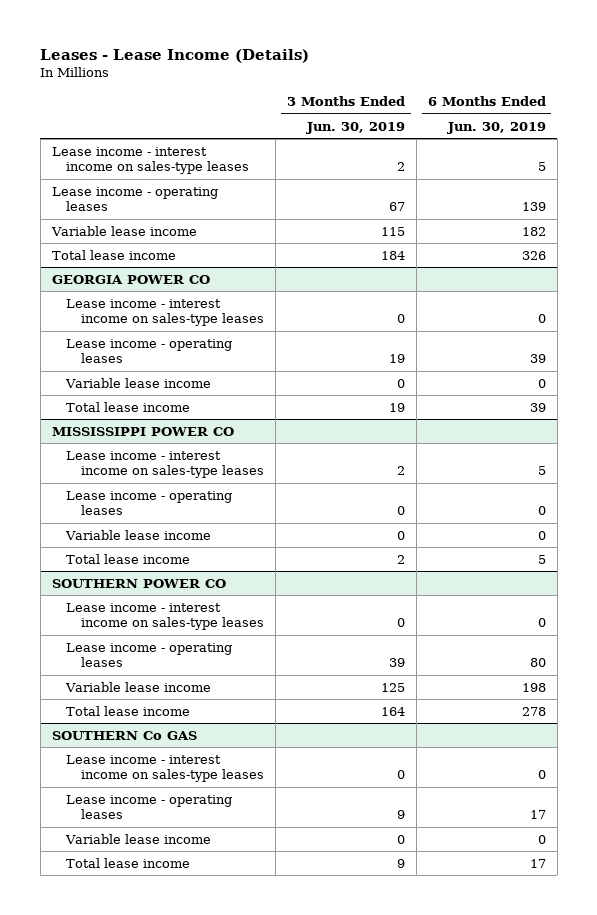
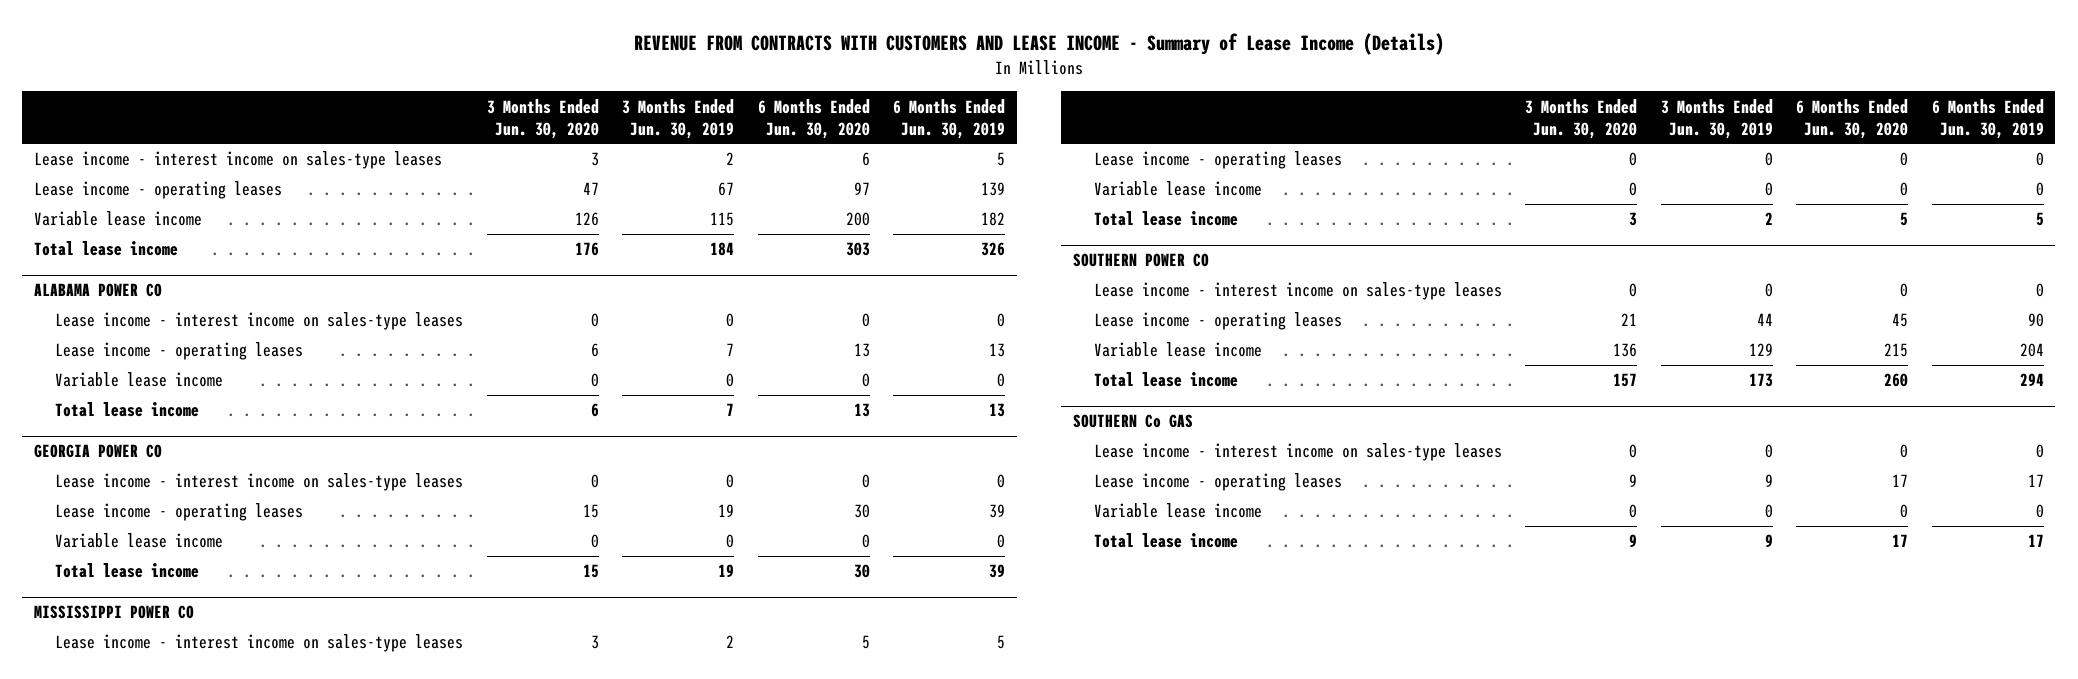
- Leases - Lease Income (Details)
+ REVENUE FROM CONTRACTS WITH CUSTOMERS AND LEASE INCOME - Summary of Lease Income (Details)
- | 3 Months Ended Jun. 30, 2019 | 6 Months Ended Jun. 30, 2019
+ | 3 Months Ended Jun. 30, 2020 | 3 Months Ended Jun. 30, 2019 | 6 Months Ended Jun. 30, 2020 | 6 Months Ended Jun. 30, 2019
+ ALABAMA POWER CO
+ Lease income - interest income on sales-type leases | 0 | 0 | 0 | 0
+ Lease income - operating leases | 6 | 7 | 13 | 13
+ Variable lease income | 0 | 0 | 0 | 0
+ Total lease income | 6 | 7 | 13 | 13
@ SOUTHERN POWER CO
- Lease income - operating leases | 39 | 80
- Variable lease income | 125 | 198
- Total lease income | 164 | 278
+ Lease income - operating leases | 21 | 44 | 45 | 90
+ Variable lease income | 136 | 129 | 215 | 204
+ Total lease income | 157 | 173 | 260 | 294

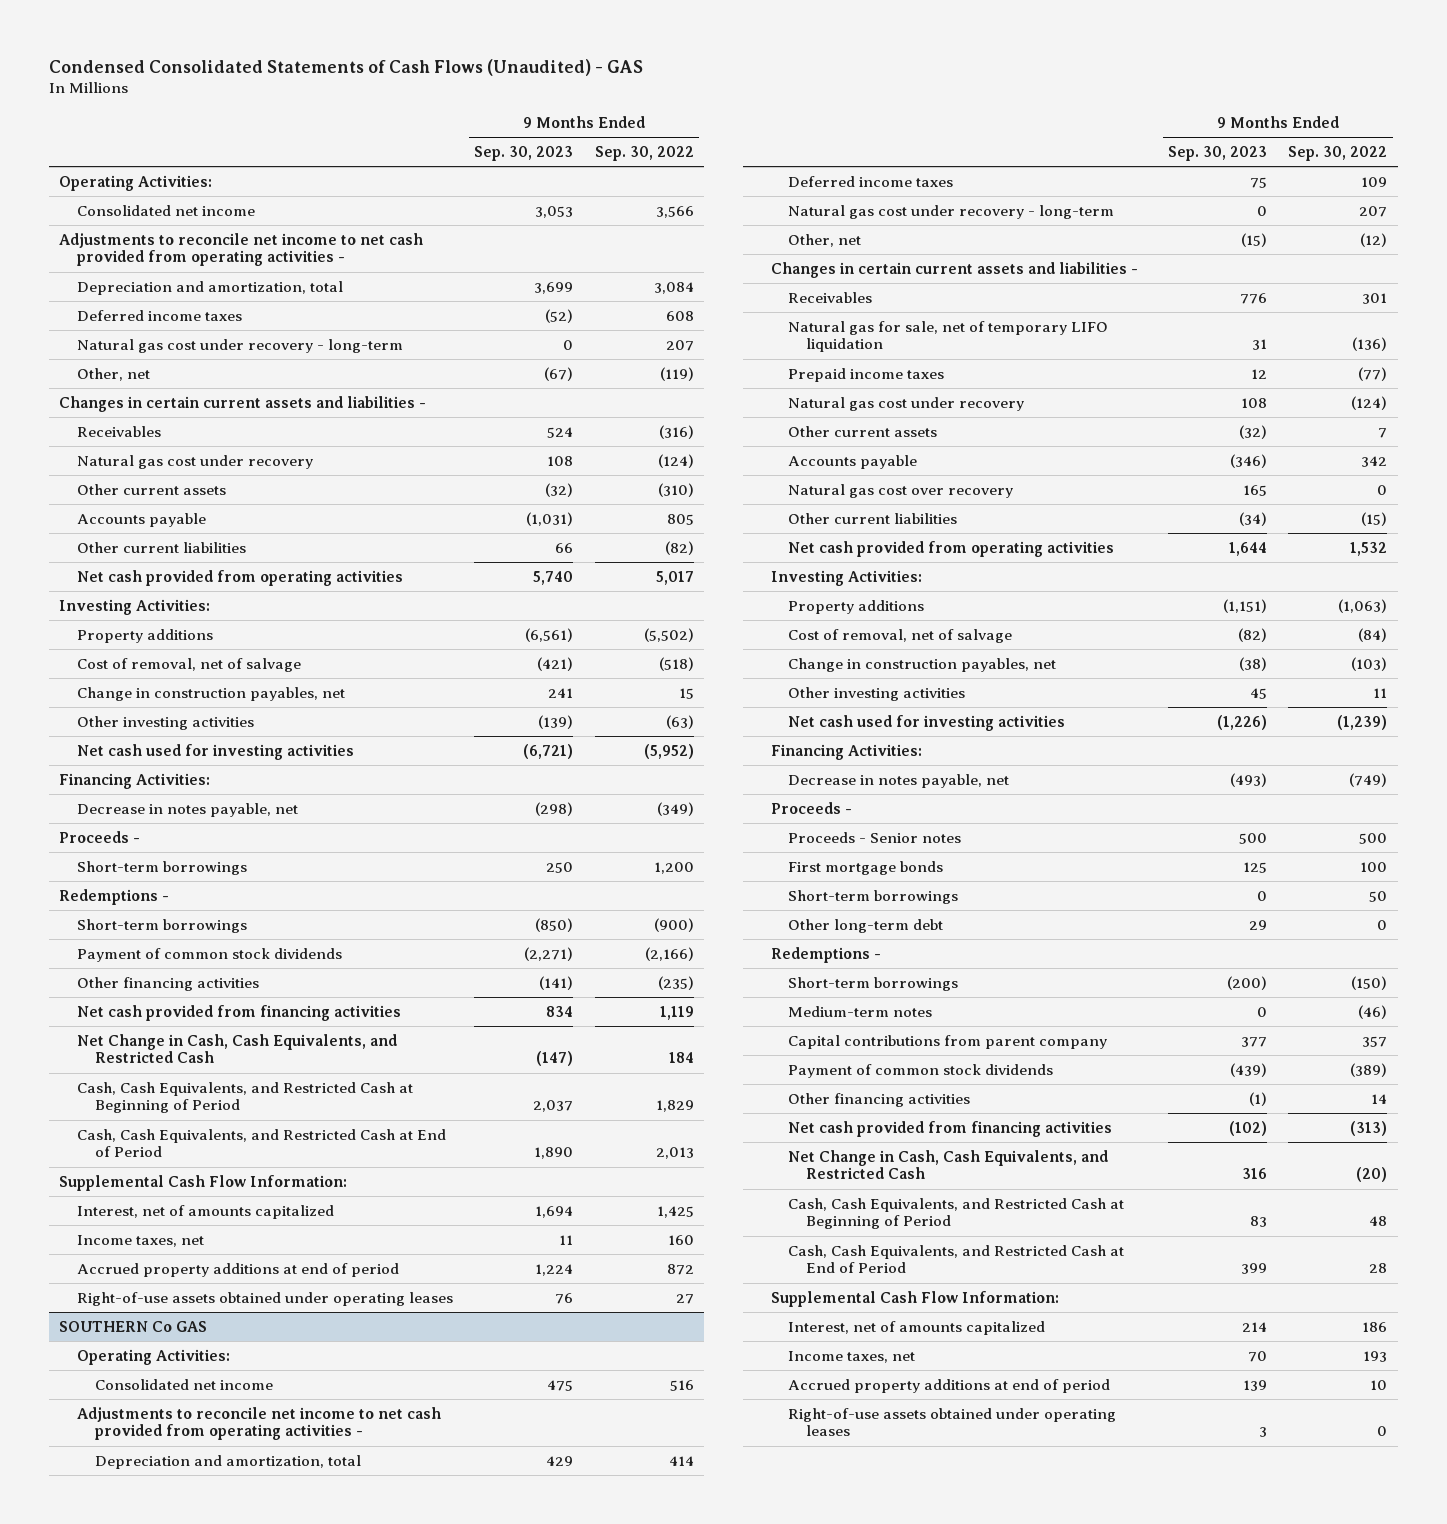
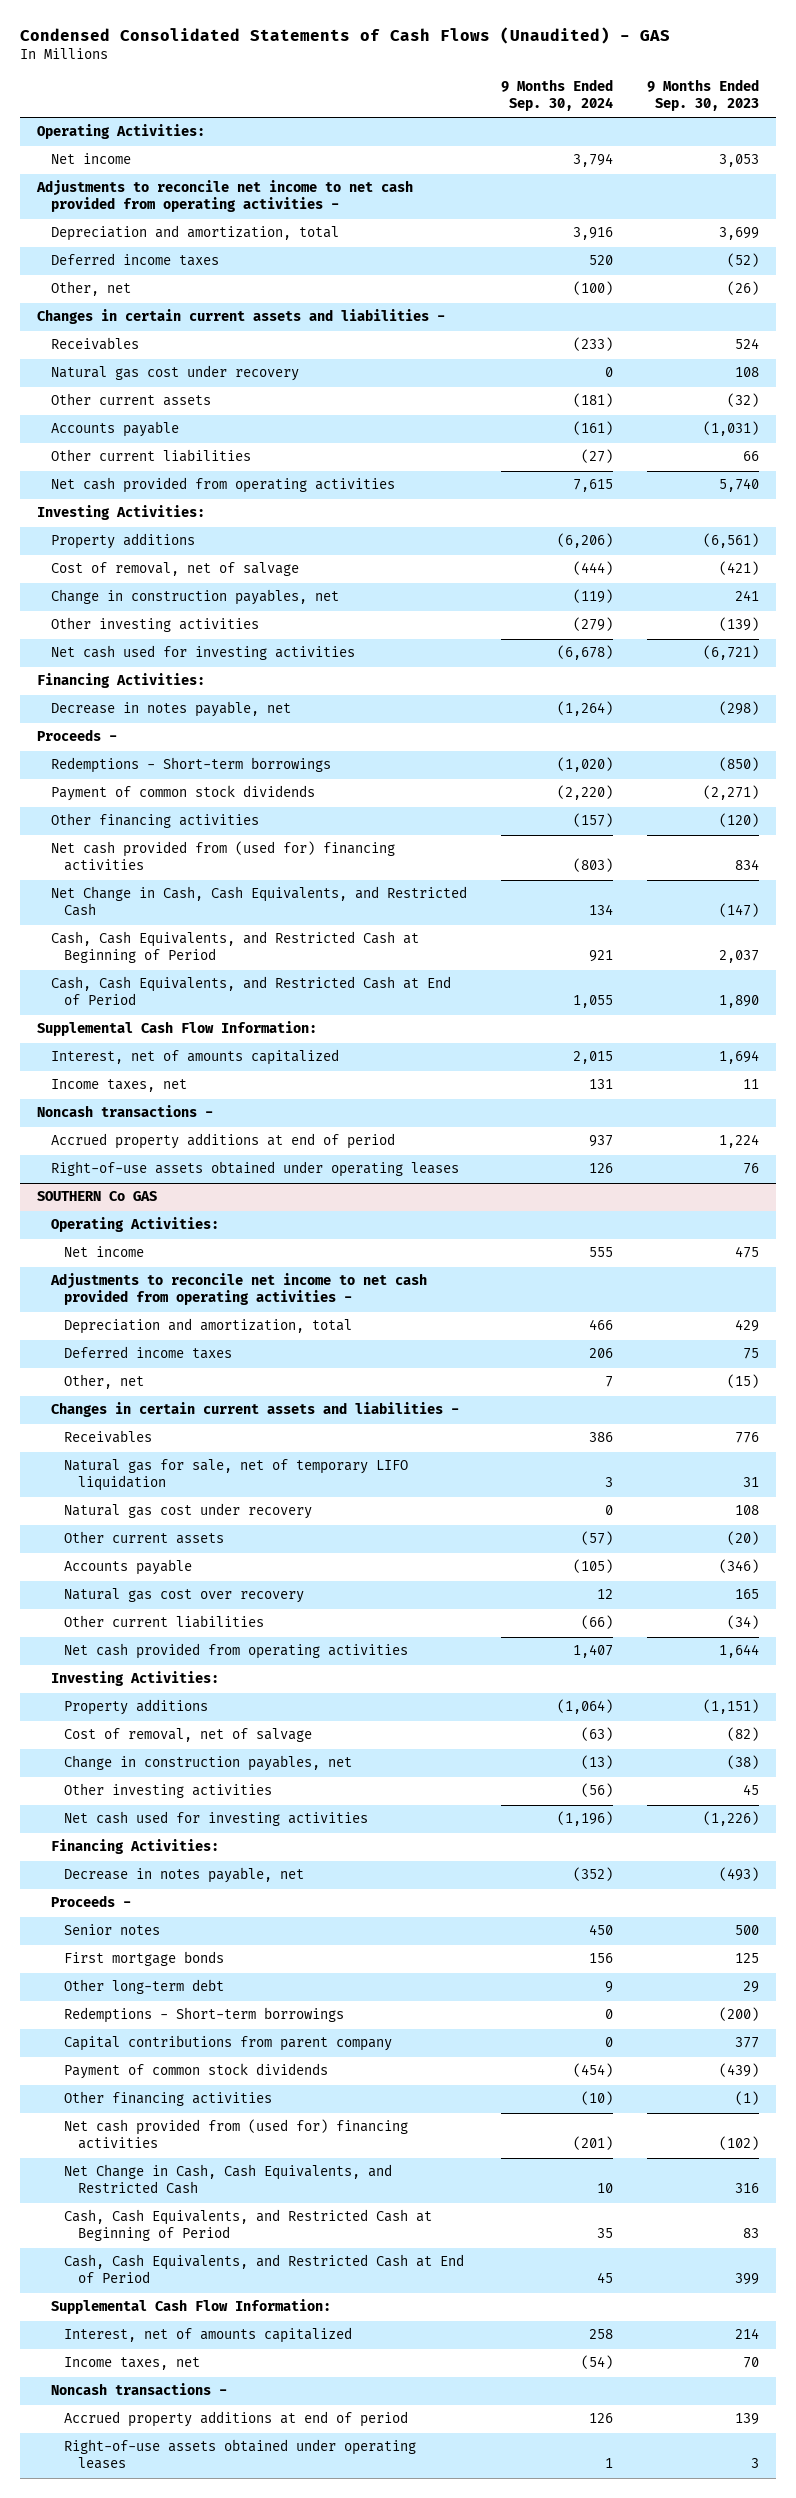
- | 9 Months Ended Sep. 30, 2023 | 9 Months Ended Sep. 30, 2022
+ | 9 Months Ended Sep. 30, 2024 | 9 Months Ended Sep. 30, 2023
- Consolidated net income | 3,053 | 3,566
+ Net income | 3,794 | 3,053
- Natural gas cost under recovery - long-term | 0 | 207
- Other, net | (67) | (119)
+ Other, net | (100) | (26)
- Short-term borrowings | 250 | 1,200
- Redemptions -
- Short-term borrowings | (850) | (900)
+ Redemptions - Short-term borrowings | (1,020) | (850)
- Other financing activities | (141) | (235)
- Net cash provided from financing activities | 834 | 1,119
+ Other financing activities | (157) | (120)
+ Net cash provided from (used for) financing activities | (803) | 834
+ Noncash transactions -
@ SOUTHERN Co GAS
- Consolidated net income | 475 | 516
+ Net income | 555 | 475
- Natural gas cost under recovery - long-term | 0 | 207
- Prepaid income taxes | 12 | (77)
- Other current assets | (32) | 7
+ Other current assets | (57) | (20)
- Proceeds - Senior notes | 500 | 500
+ Senior notes | 450 | 500
- Short-term borrowings | 0 | 50
- Redemptions -
- Short-term borrowings | (200) | (150)
- Medium-term notes | 0 | (46)
+ Redemptions - Short-term borrowings | 0 | (200)
- Net cash provided from financing activities | (102) | (313)
+ Net cash provided from (used for) financing activities | (201) | (102)
+ Noncash transactions -

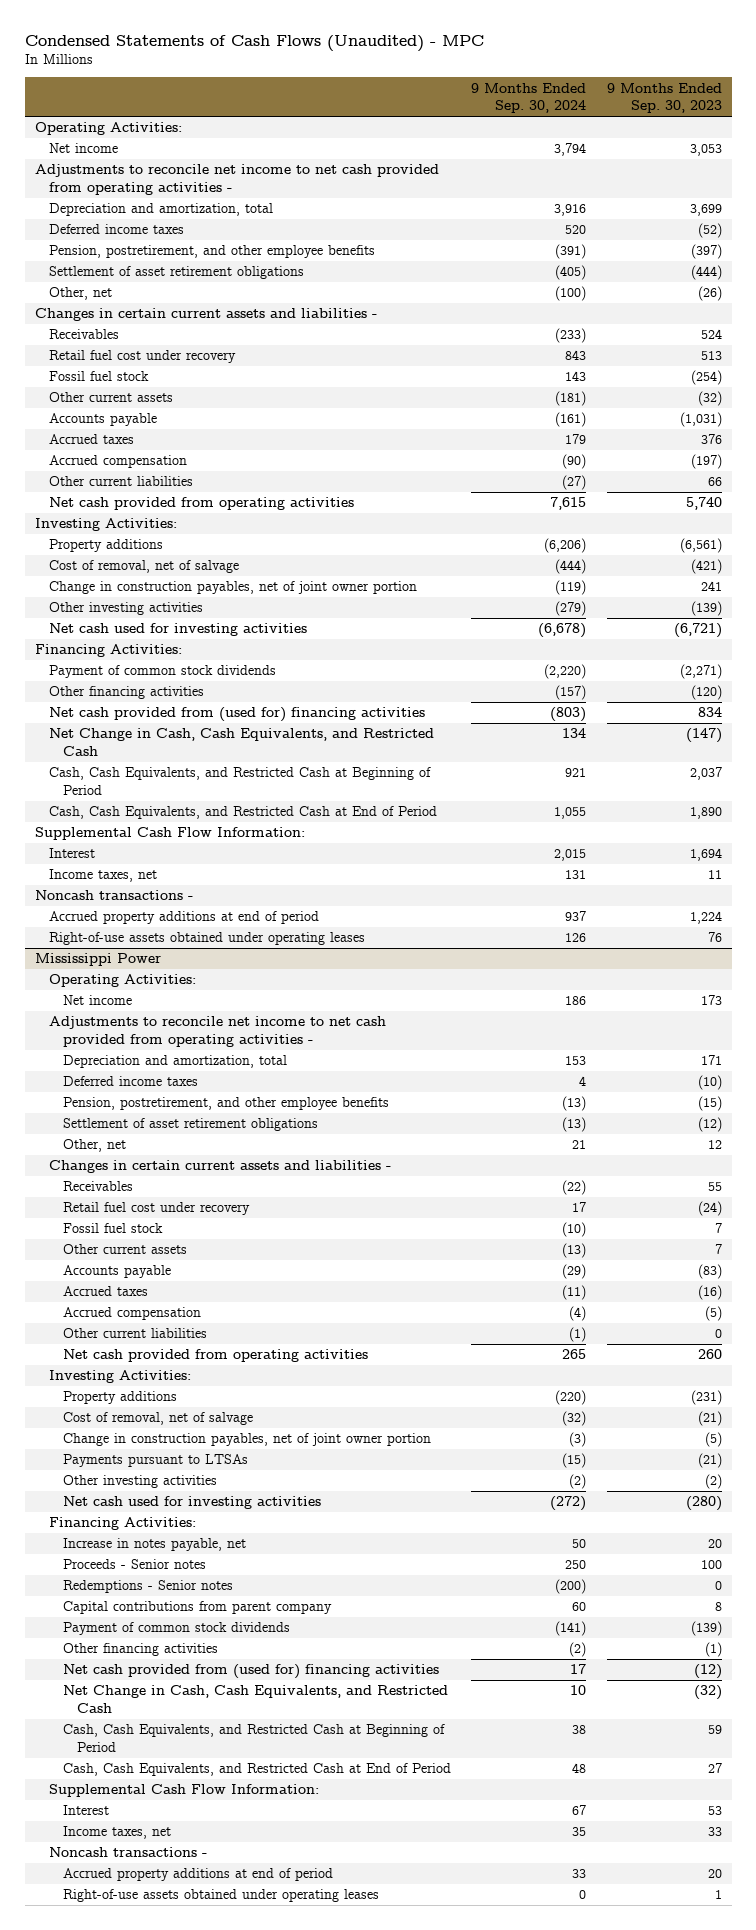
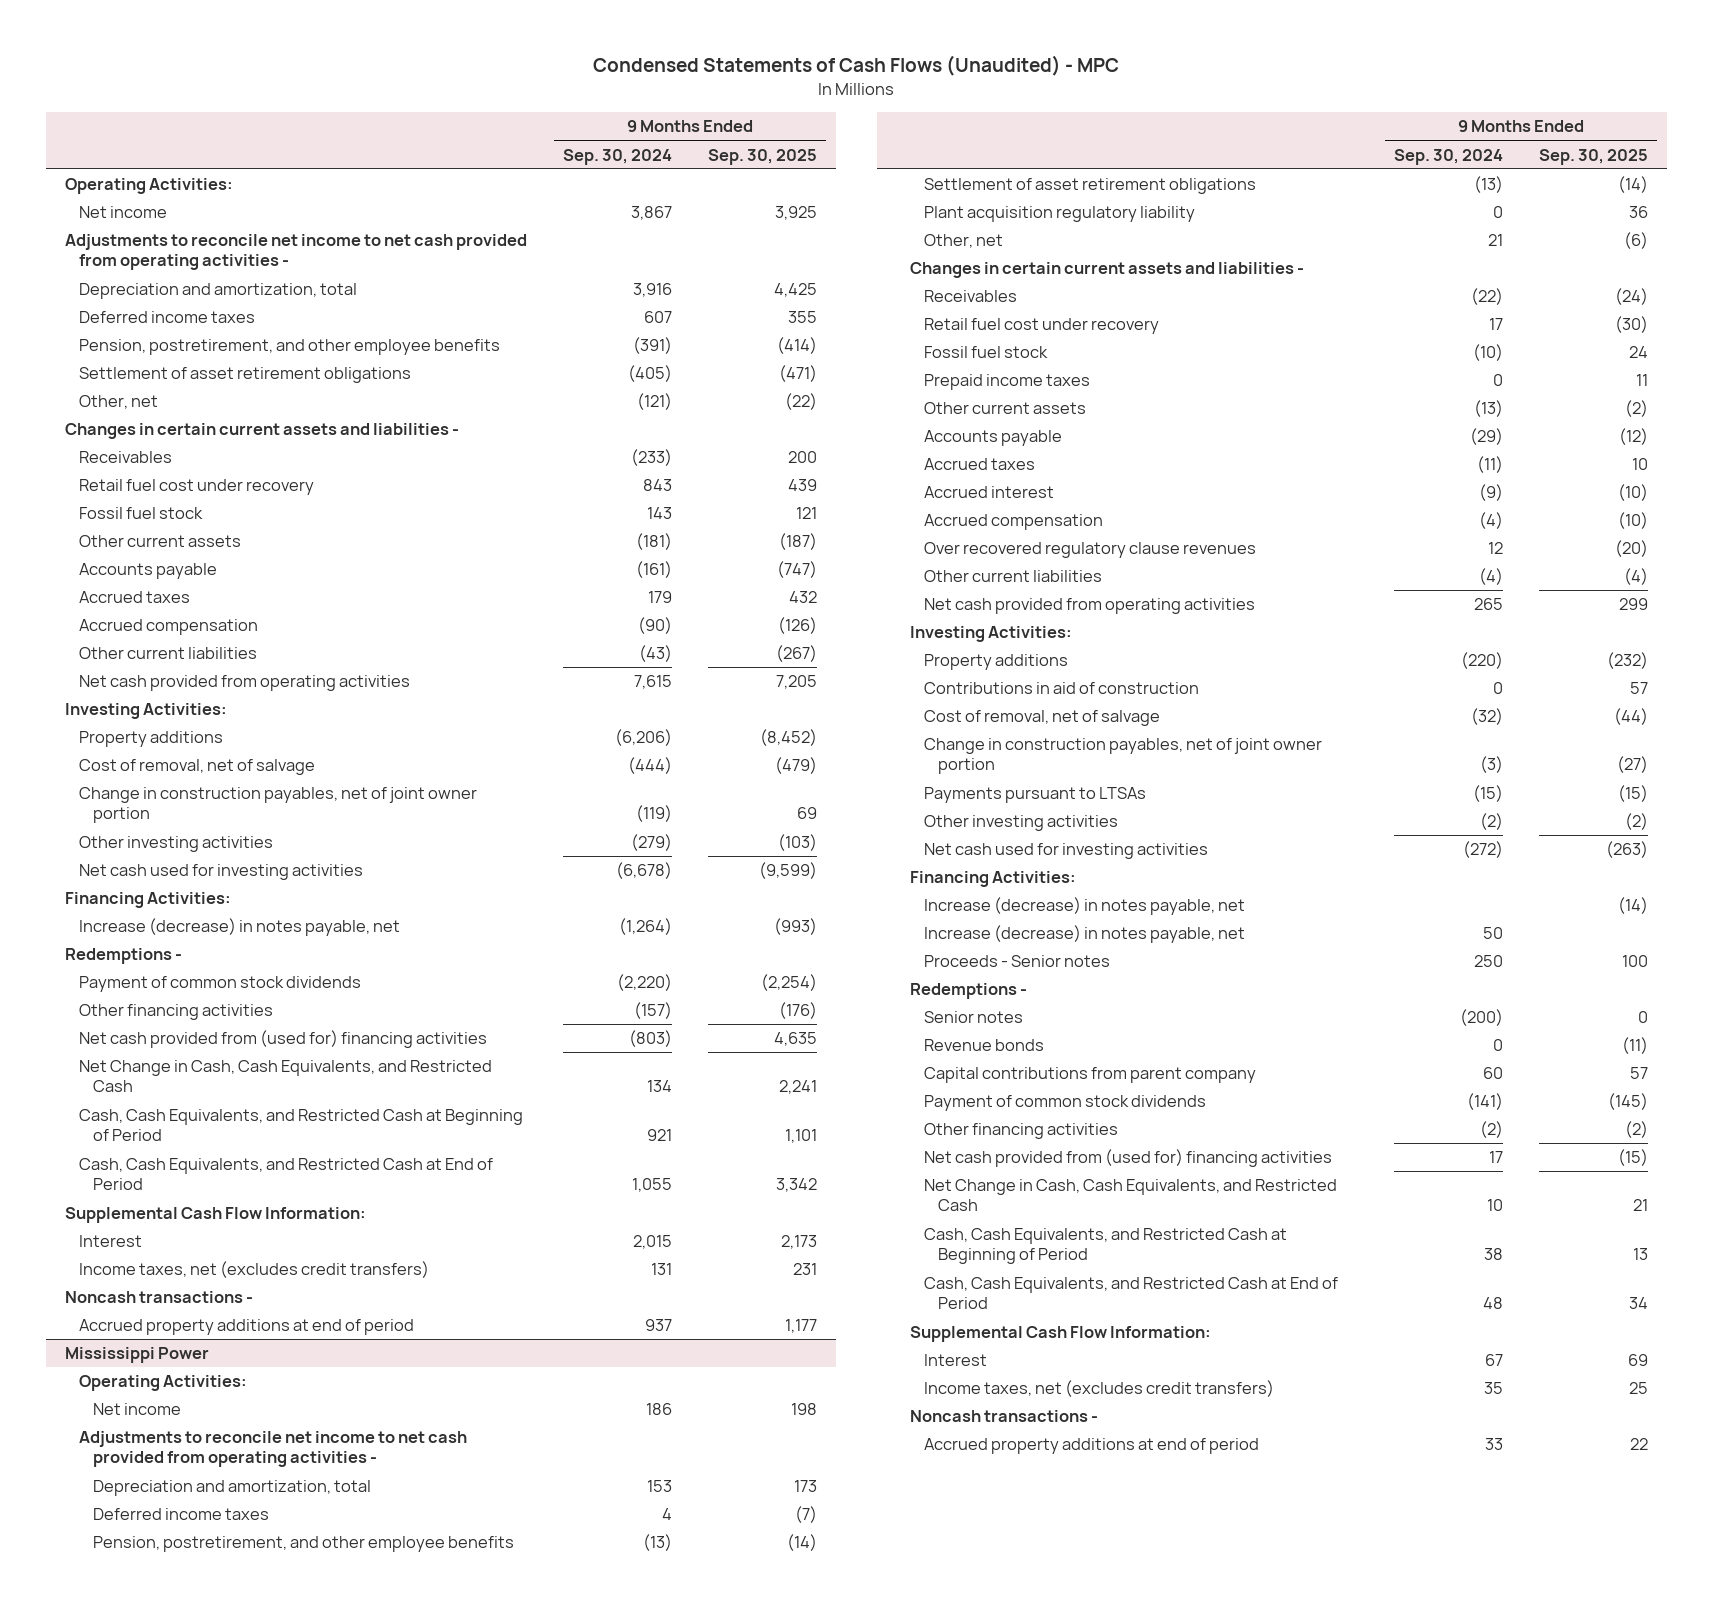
- | 9 Months Ended Sep. 30, 2024 | 9 Months Ended Sep. 30, 2023
+ | 9 Months Ended Sep. 30, 2024 | 9 Months Ended Sep. 30, 2025
- Net income | 3,794 | 3,053
+ Net income | 3,867 | 3,925
- Deferred income taxes | 520 | (52)
+ Deferred income taxes | 607 | 355
- Other, net | (100) | (26)
+ Other, net | (121) | (22)
- Other current liabilities | (27) | 66
+ Other current liabilities | (43) | (267)
+ Increase (decrease) in notes payable, net | (1,264) | (993)
+ Redemptions -
- Income taxes, net | 131 | 11
+ Income taxes, net (excludes credit transfers) | 131 | 231
- Right-of-use assets obtained under operating leases | 126 | 76
@ Mississippi Power
+ Plant acquisition regulatory liability | 0 | 36
+ Prepaid income taxes | 0 | 11
+ Accrued interest | (9) | (10)
- Other current liabilities | (1) | 0
+ Over recovered regulatory clause revenues | 12 | (20)
+ Other current liabilities | (4) | (4)
+ Contributions in aid of construction | 0 | 57
- Increase in notes payable, net | 50 | 20
+ Increase (decrease) in notes payable, net | | (14)
+ Increase (decrease) in notes payable, net | 50 |
- Redemptions - Senior notes | (200) | 0
+ Redemptions -
+ Senior notes | (200) | 0
+ Revenue bonds | 0 | (11)
- Income taxes, net | 35 | 33
+ Income taxes, net (excludes credit transfers) | 35 | 25
- Right-of-use assets obtained under operating leases | 0 | 1

